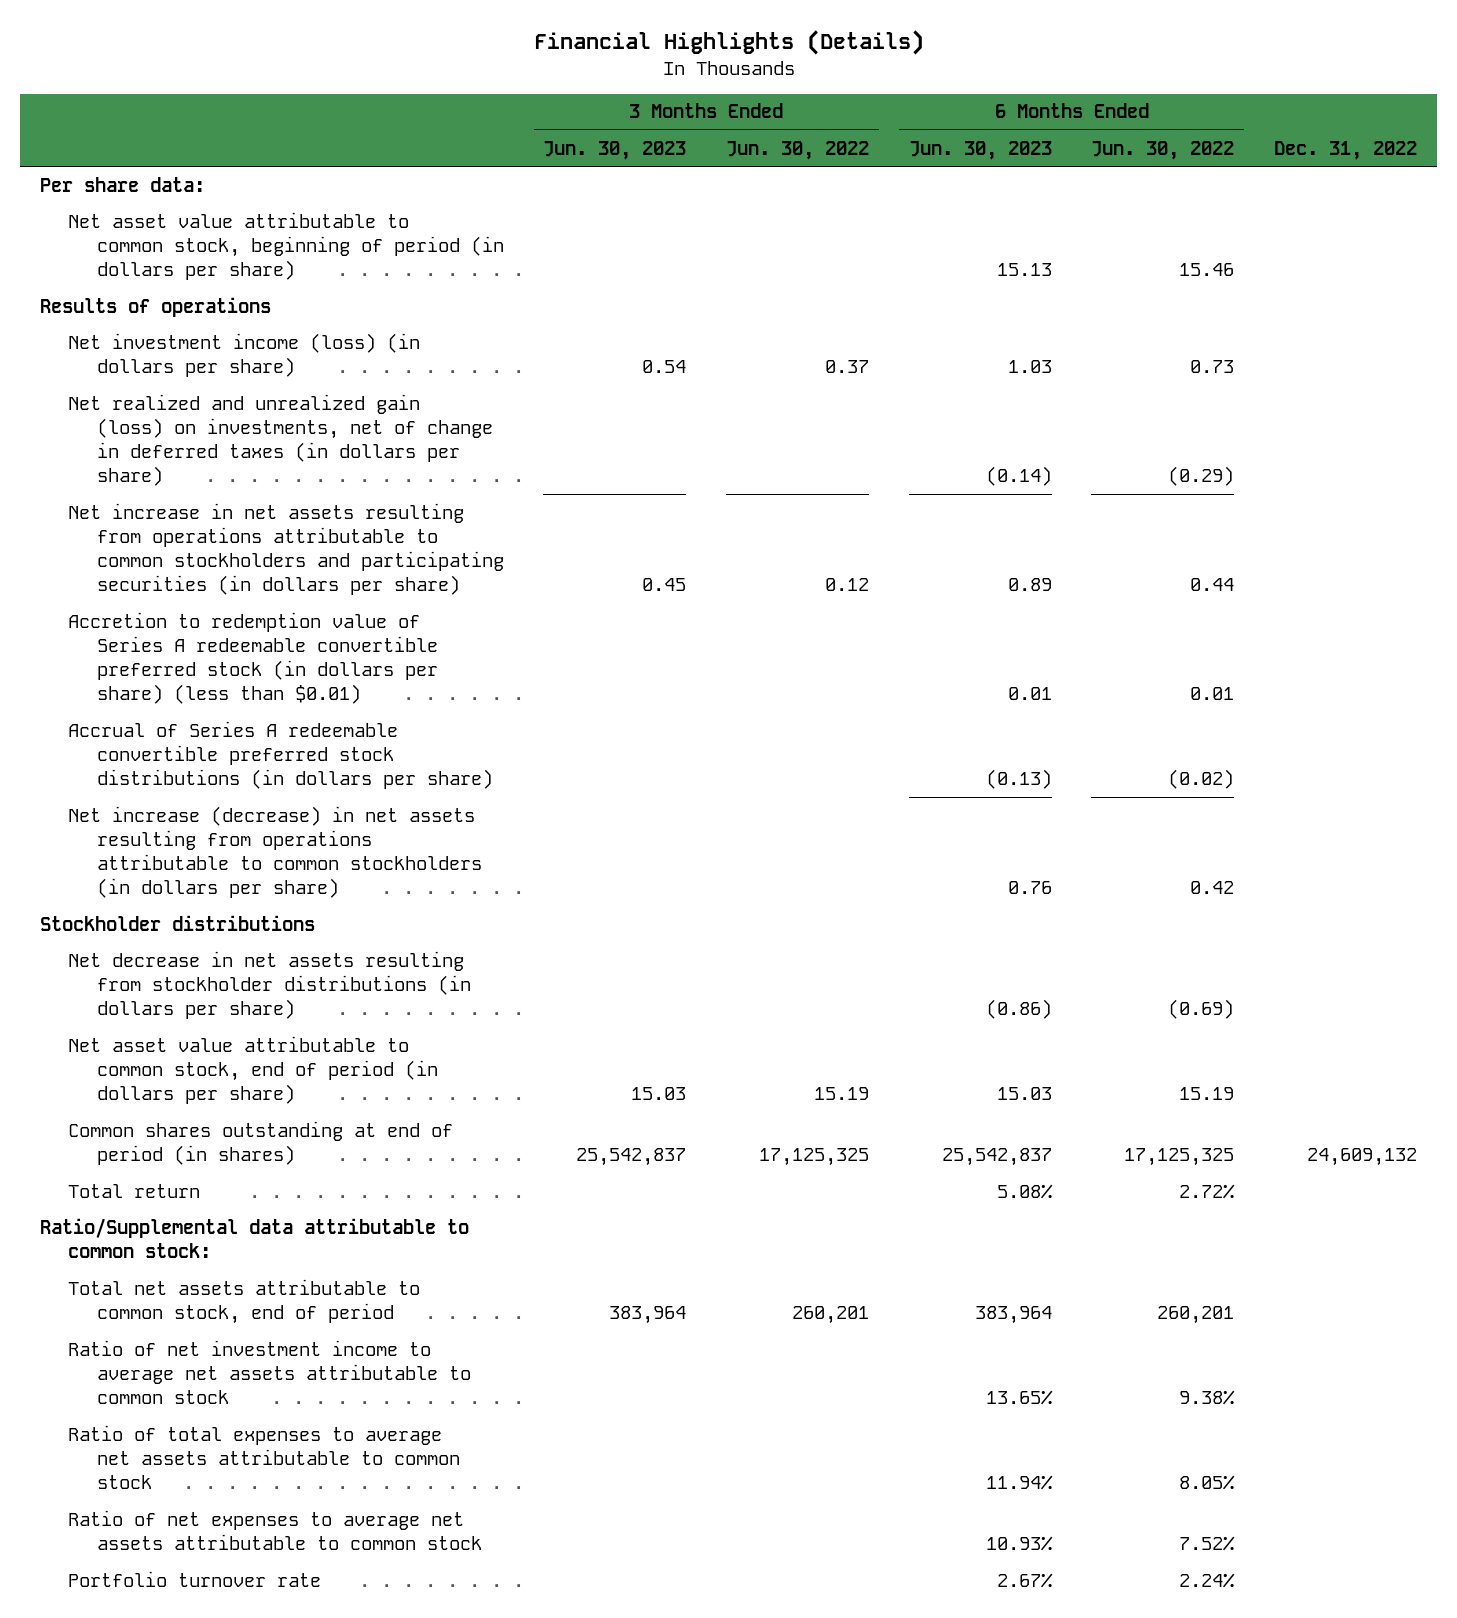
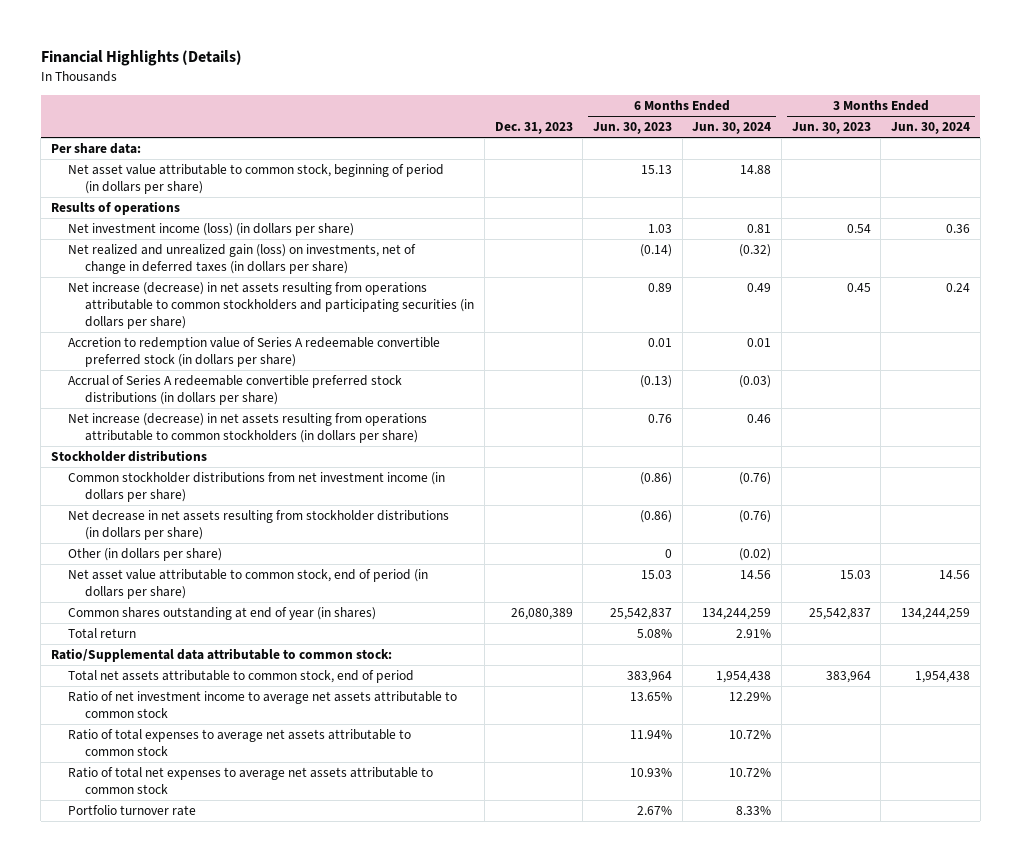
- | 3 Months Ended Jun. 30, 2023 | 3 Months Ended Jun. 30, 2022 | 6 Months Ended Jun. 30, 2023 | 6 Months Ended Jun. 30, 2022 | Dec. 31, 2022
+ | Dec. 31, 2023 | 6 Months Ended Jun. 30, 2023 | 6 Months Ended Jun. 30, 2024 | 3 Months Ended Jun. 30, 2023 | 3 Months Ended Jun. 30, 2024
- Net increase in net assets resulting from operations attributable to common stockholders and participating securities (in dollars per share) | 0.45 | 0.12 | 0.89 | 0.44 |
- Accretion to redemption value of Series A redeemable convertible preferred stock (in dollars per share) (less than $0.01) | | | 0.01 | 0.01 |
+ Net increase (decrease) in net assets resulting from operations attributable to common stockholders and participating securities (in dollars per share) | | 0.89 | 0.49 | 0.45 | 0.24
+ Accretion to redemption value of Series A redeemable convertible preferred stock (in dollars per share) | | 0.01 | 0.01 | |
+ Common stockholder distributions from net investment income (in dollars per share) | | (0.86) | (0.76) | |
+ Other (in dollars per share) | | 0 | (0.02) | |
- Common shares outstanding at end of period (in shares) | 25,542,837 | 17,125,325 | 25,542,837 | 17,125,325 | 24,609,132
+ Common shares outstanding at end of year (in shares) | 26,080,389 | 25,542,837 | 134,244,259 | 25,542,837 | 134,244,259
- Ratio of net expenses to average net assets attributable to common stock | | | 10.93% | 7.52% |
+ Ratio of total net expenses to average net assets attributable to common stock | | 10.93% | 10.72% | |

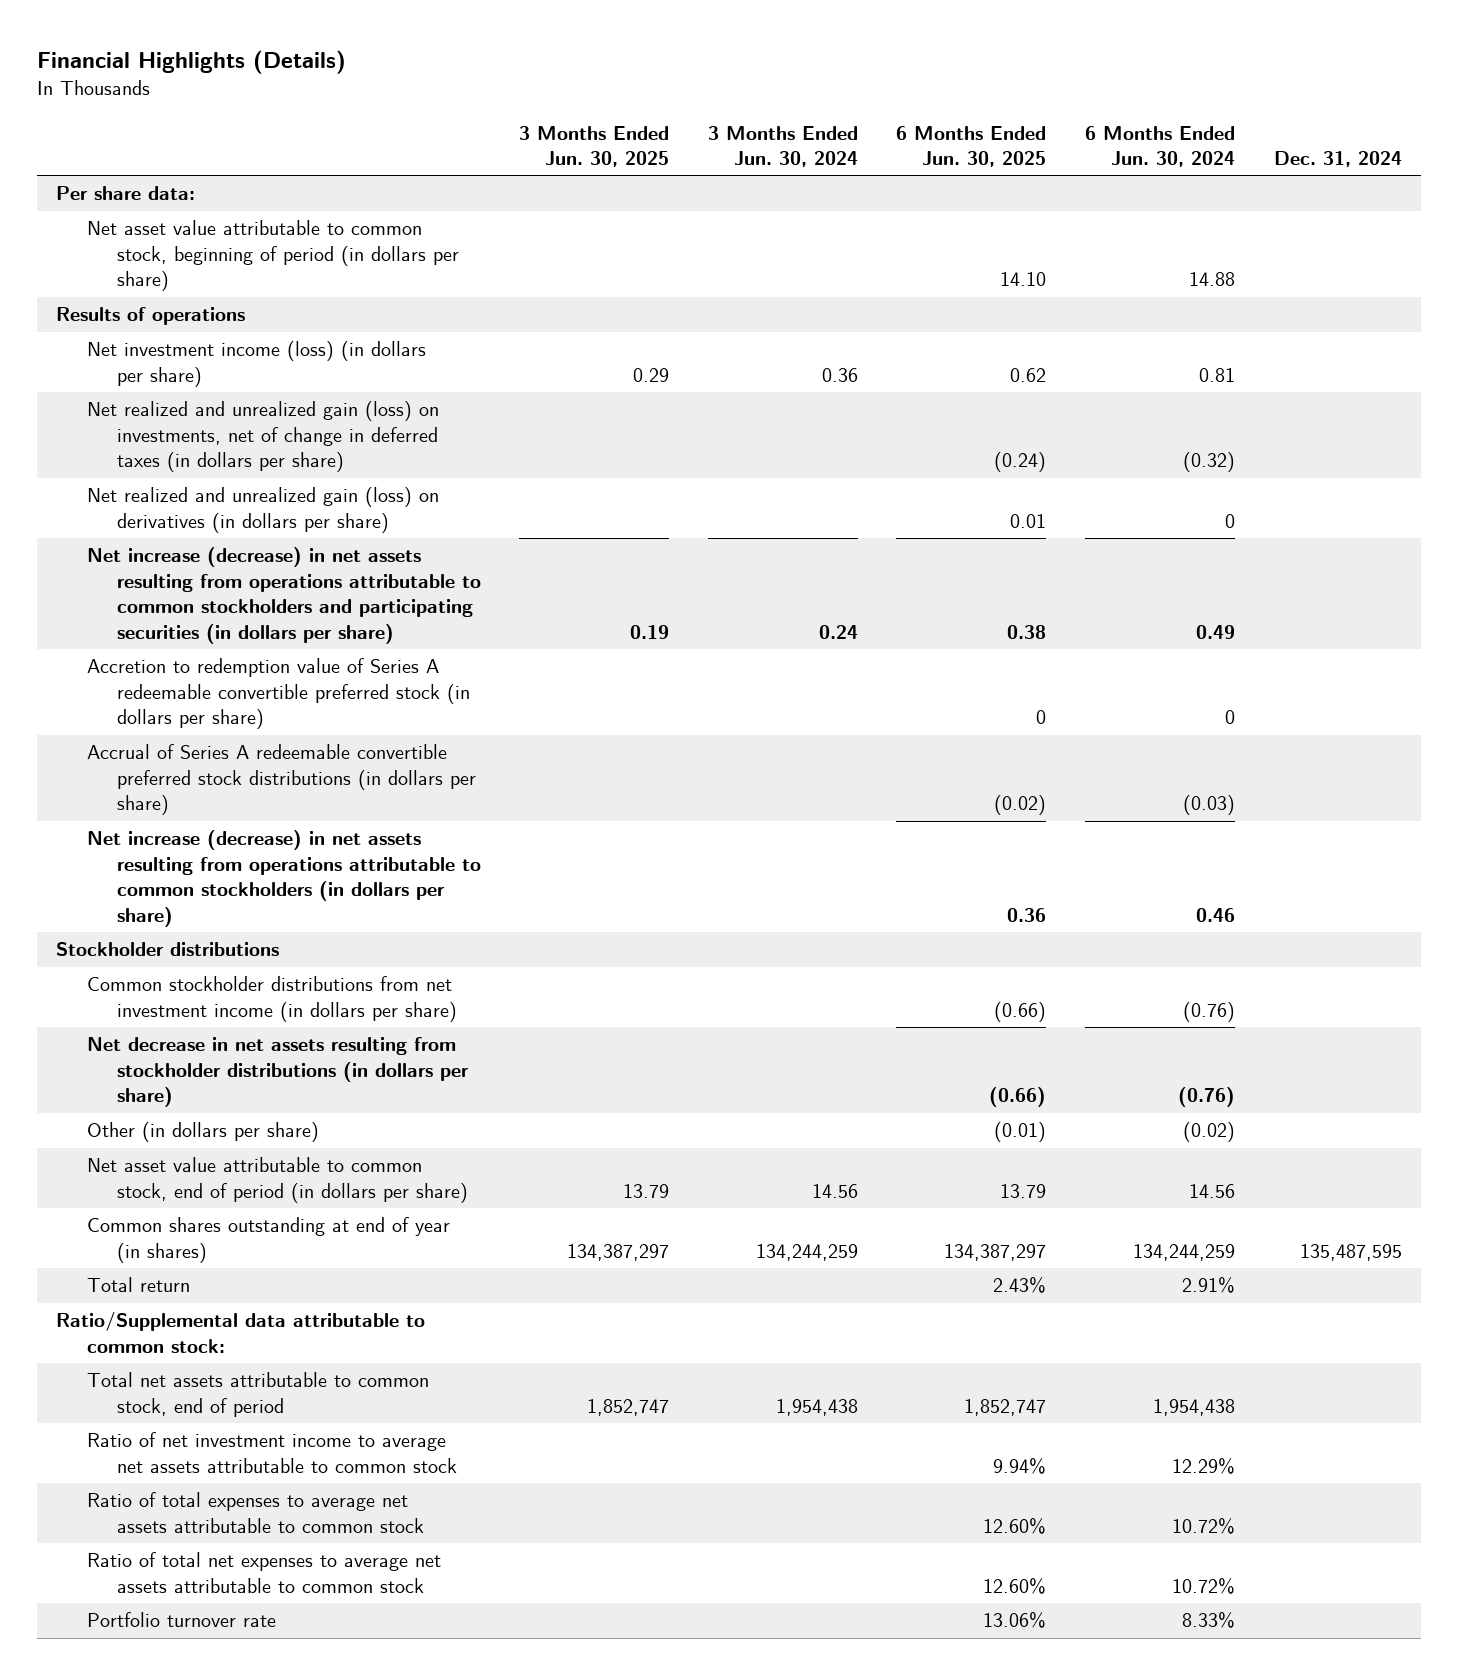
- | Dec. 31, 2023 | 6 Months Ended Jun. 30, 2023 | 6 Months Ended Jun. 30, 2024 | 3 Months Ended Jun. 30, 2023 | 3 Months Ended Jun. 30, 2024
+ | 3 Months Ended Jun. 30, 2025 | 3 Months Ended Jun. 30, 2024 | 6 Months Ended Jun. 30, 2025 | 6 Months Ended Jun. 30, 2024 | Dec. 31, 2024
+ Net realized and unrealized gain (loss) on derivatives (in dollars per share) | | | 0.01 | 0 |
- Accretion to redemption value of Series A redeemable convertible preferred stock (in dollars per share) | | 0.01 | 0.01 | |
+ Accretion to redemption value of Series A redeemable convertible preferred stock (in dollars per share) | | | 0 | 0 |

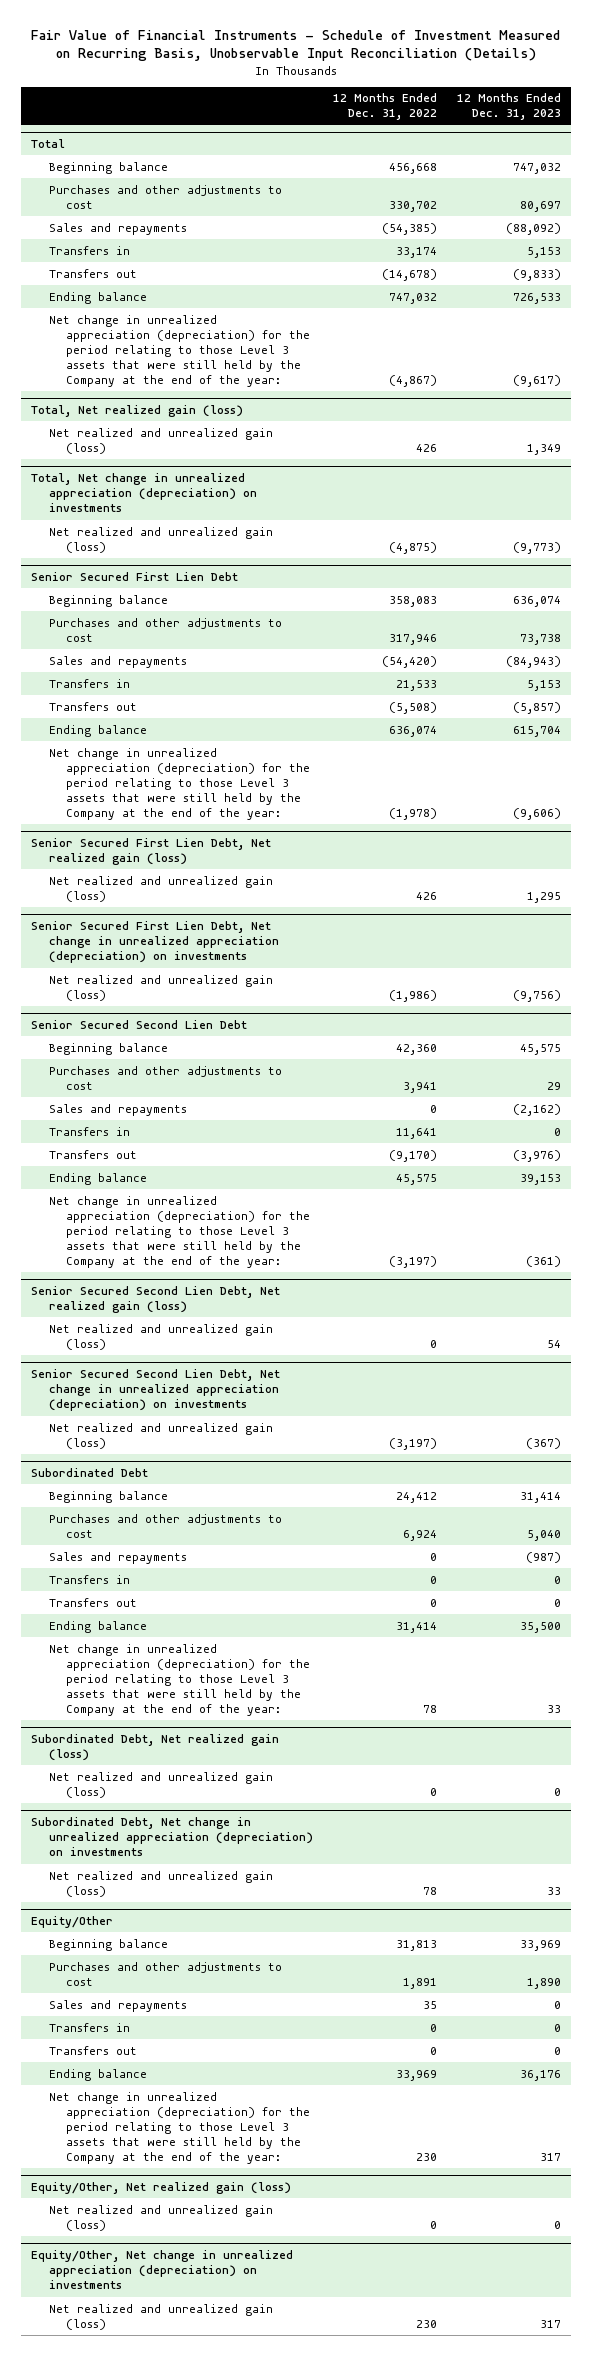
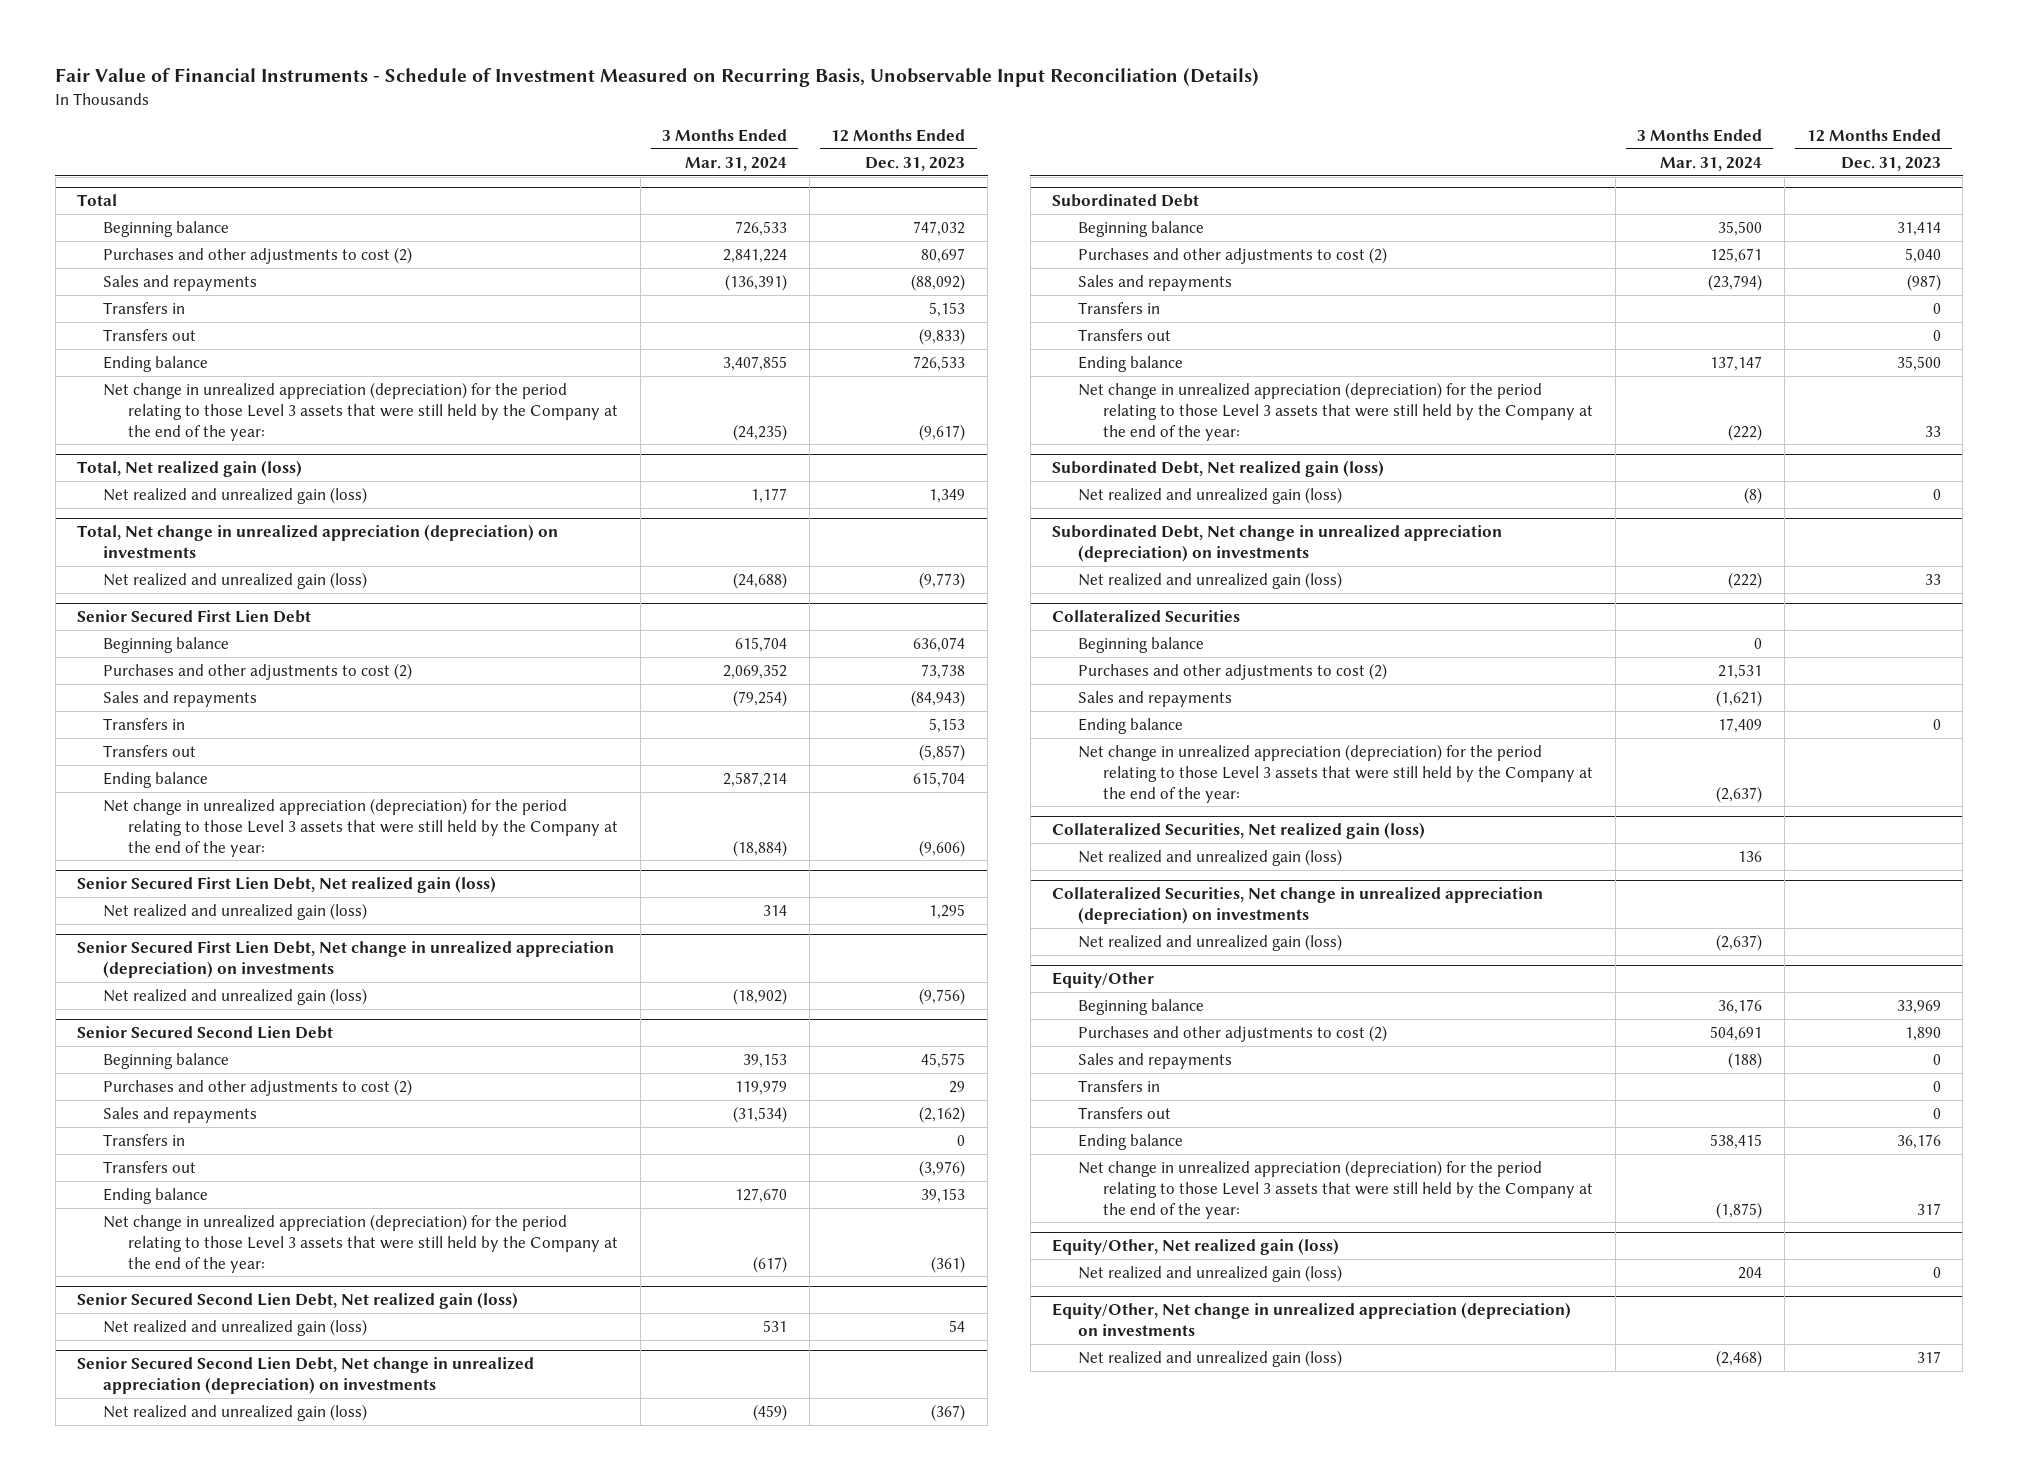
- | 12 Months Ended Dec. 31, 2022 | 12 Months Ended Dec. 31, 2023
+ | 3 Months Ended Mar. 31, 2024 | 12 Months Ended Dec. 31, 2023
@ Total
- Purchases and other adjustments to cost | 330,702 | 80,697
+ Purchases and other adjustments to cost (2) | 2,841,224 | 80,697
@ Senior Secured First Lien Debt
- Purchases and other adjustments to cost | 317,946 | 73,738
+ Purchases and other adjustments to cost (2) | 2,069,352 | 73,738
@ Senior Secured Second Lien Debt
- Purchases and other adjustments to cost | 3,941 | 29
+ Purchases and other adjustments to cost (2) | 119,979 | 29
@ Subordinated Debt
- Purchases and other adjustments to cost | 6,924 | 5,040
+ Purchases and other adjustments to cost (2) | 125,671 | 5,040
+ Collateralized Securities
+ Beginning balance | 0 |
+ Purchases and other adjustments to cost (2) | 21,531 |
+ Sales and repayments | (1,621) |
+ Ending balance | 17,409 | 0
+ Net change in unrealized appreciation (depreciation) for the period relating to those Level 3 assets that were still held by the Company at the end of the year: | (2,637) |
+ Collateralized Securities, Net realized gain (loss)
+ Net realized and unrealized gain (loss) | 136 |
+ Collateralized Securities, Net change in unrealized appreciation (depreciation) on investments
+ Net realized and unrealized gain (loss) | (2,637) |
@ Equity/Other
- Purchases and other adjustments to cost | 1,891 | 1,890
+ Purchases and other adjustments to cost (2) | 504,691 | 1,890

